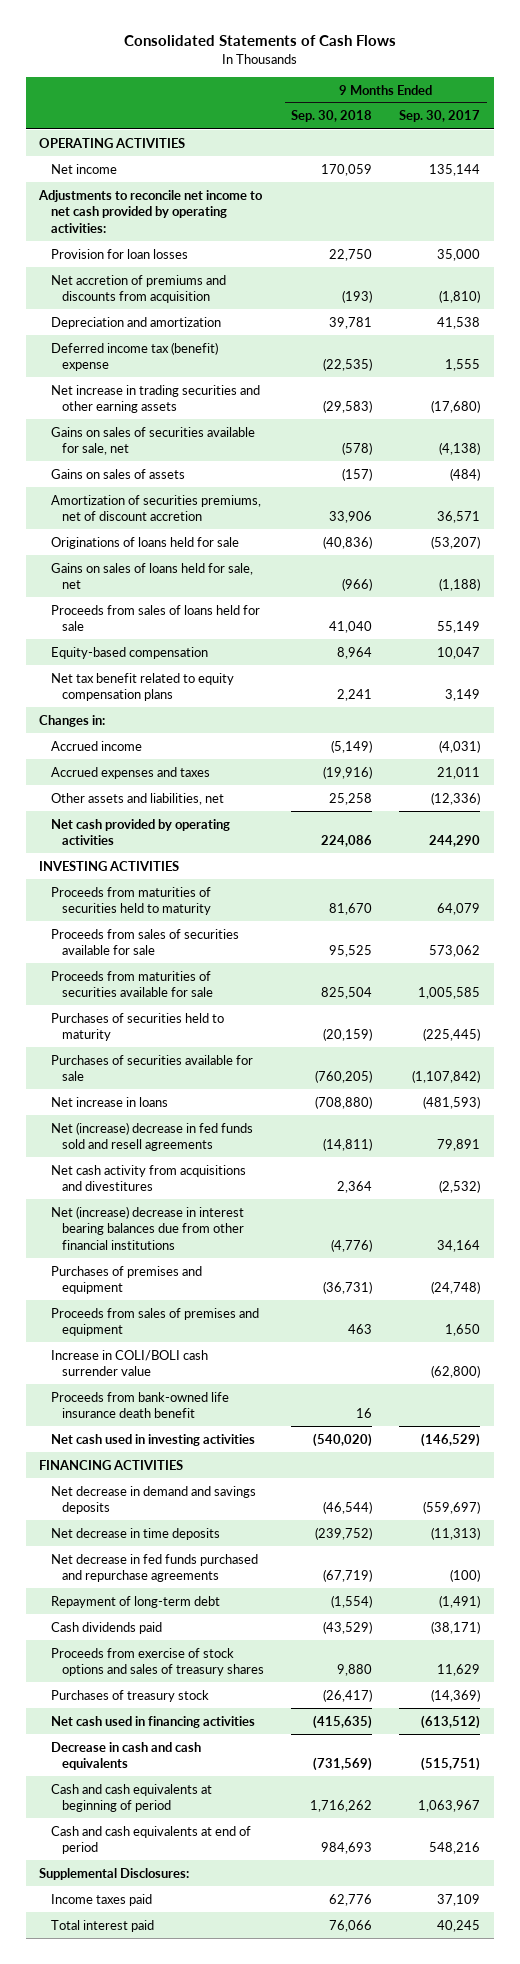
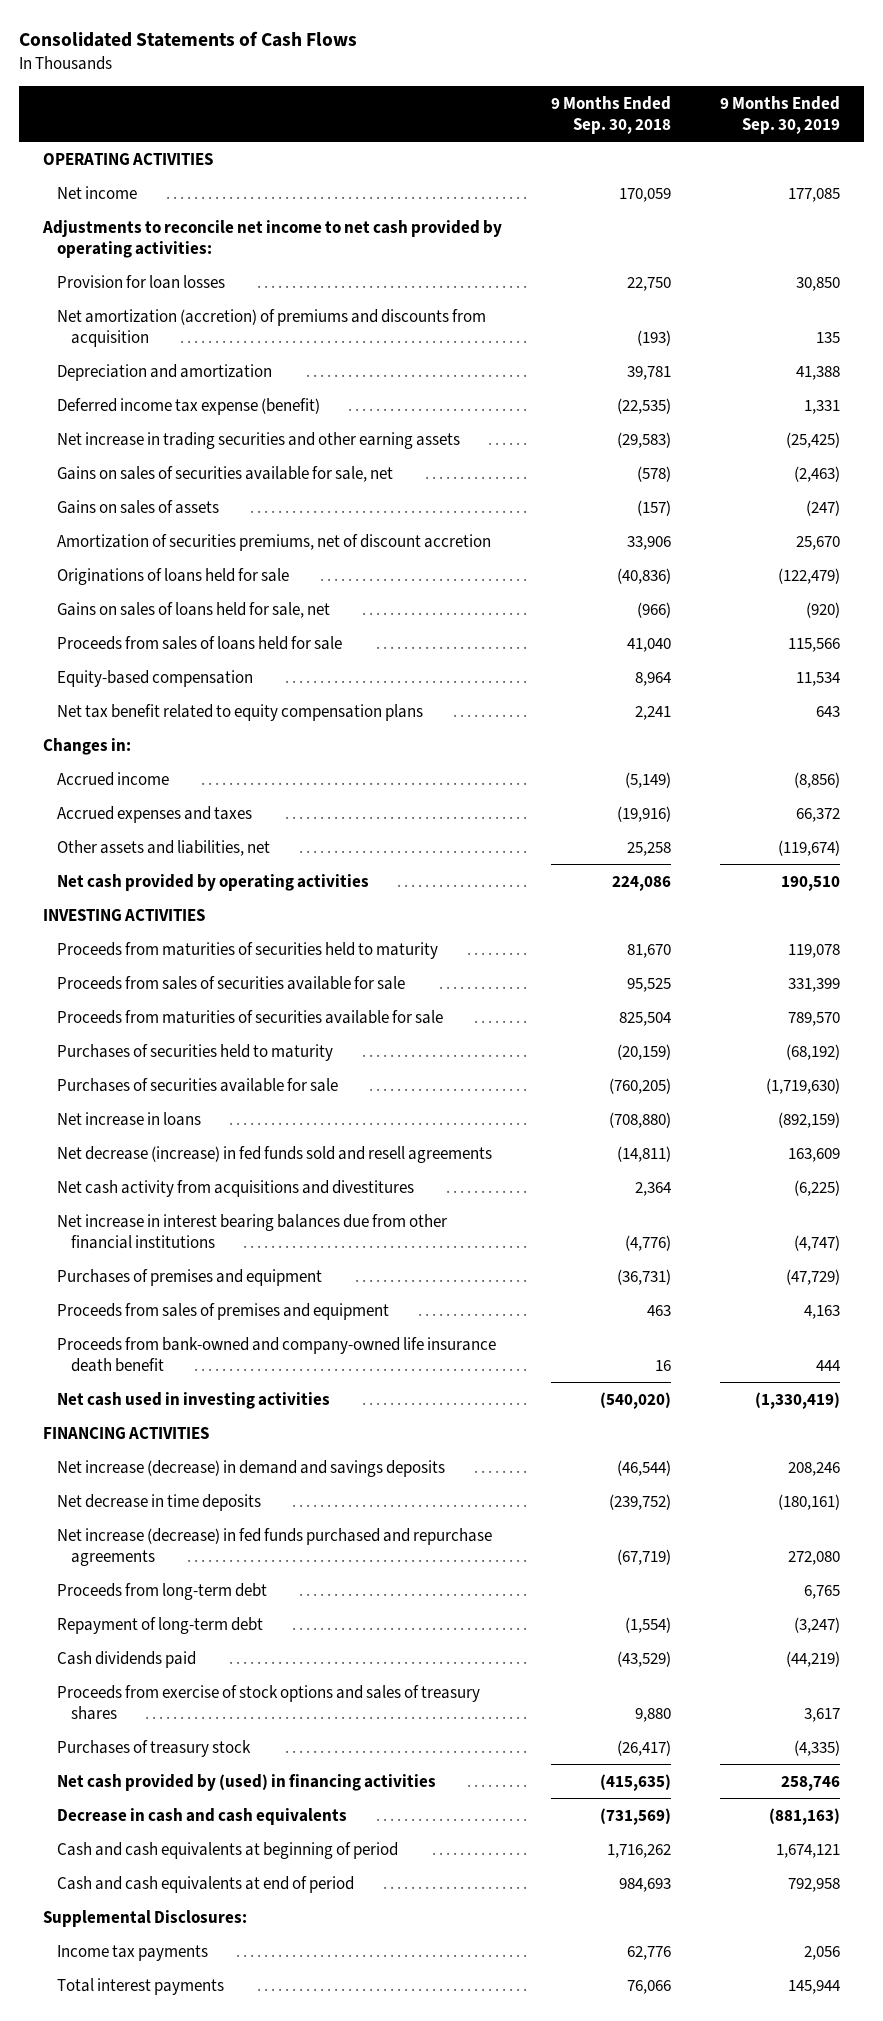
- | 9 Months Ended Sep. 30, 2018 | 9 Months Ended Sep. 30, 2017
+ | 9 Months Ended Sep. 30, 2018 | 9 Months Ended Sep. 30, 2019
- Net accretion of premiums and discounts from acquisition | (193) | (1,810)
+ Net amortization (accretion) of premiums and discounts from acquisition | (193) | 135
- Deferred income tax (benefit) expense | (22,535) | 1,555
+ Deferred income tax expense (benefit) | (22,535) | 1,331
- Net (increase) decrease in fed funds sold and resell agreements | (14,811) | 79,891
+ Net decrease (increase) in fed funds sold and resell agreements | (14,811) | 163,609
- Net (increase) decrease in interest bearing balances due from other financial institutions | (4,776) | 34,164
+ Net increase in interest bearing balances due from other financial institutions | (4,776) | (4,747)
- Increase in COLI/BOLI cash surrender value | | (62,800)
- Proceeds from bank-owned life insurance death benefit | 16 |
+ Proceeds from bank-owned and company-owned life insurance death benefit | 16 | 444
- Net decrease in demand and savings deposits | (46,544) | (559,697)
+ Net increase (decrease) in demand and savings deposits | (46,544) | 208,246
- Net decrease in fed funds purchased and repurchase agreements | (67,719) | (100)
+ Net increase (decrease) in fed funds purchased and repurchase agreements | (67,719) | 272,080
+ Proceeds from long-term debt | | 6,765
- Net cash used in financing activities | (415,635) | (613,512)
+ Net cash provided by (used) in financing activities | (415,635) | 258,746
- Income taxes paid | 62,776 | 37,109
- Total interest paid | 76,066 | 40,245
+ Income tax payments | 62,776 | 2,056
+ Total interest payments | 76,066 | 145,944

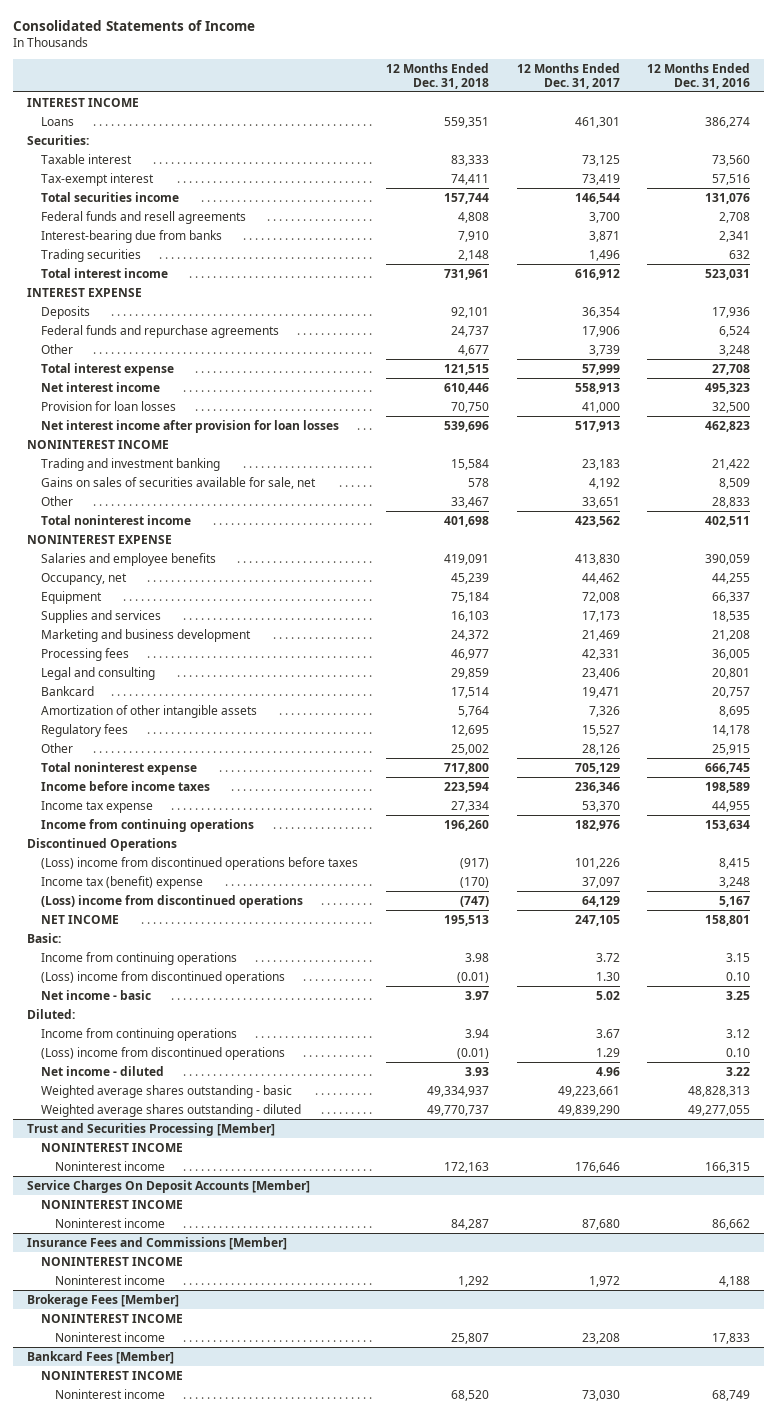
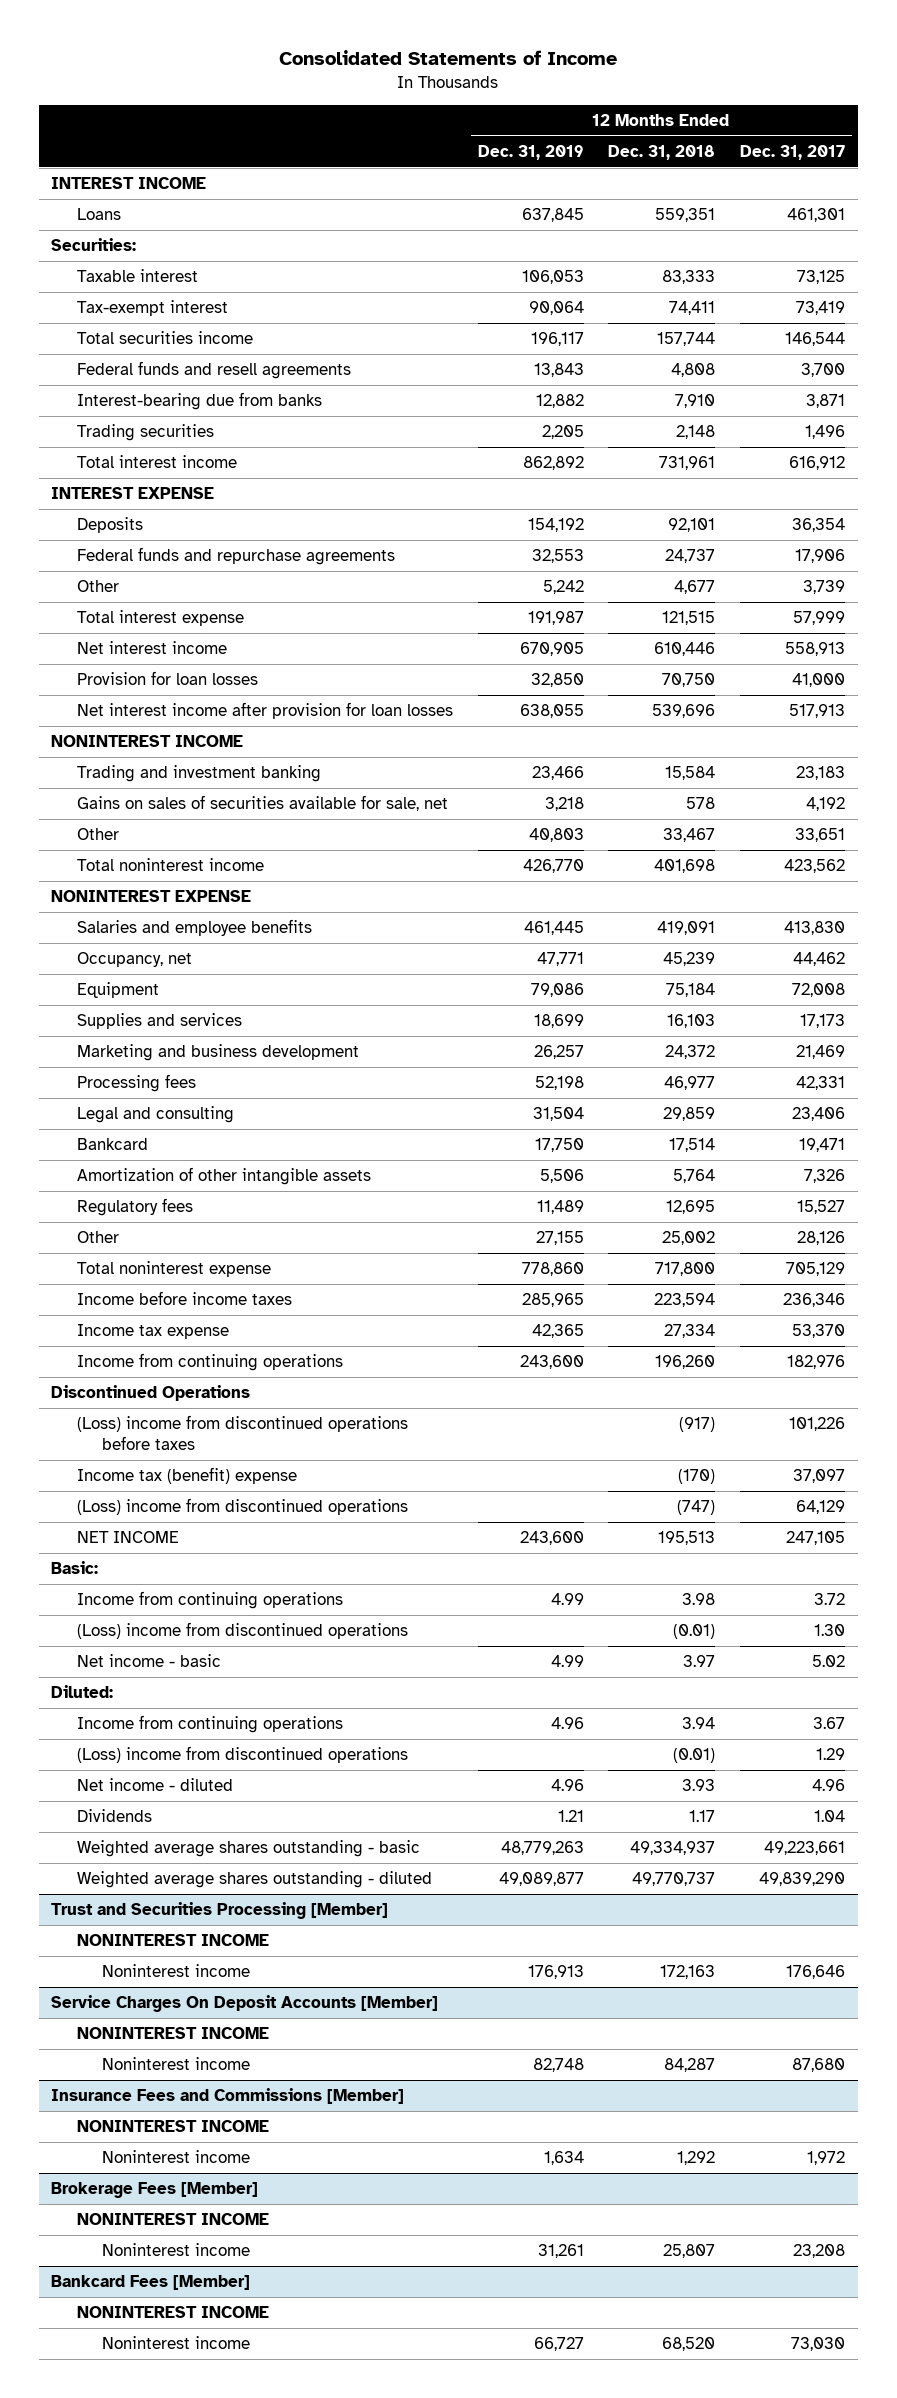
- | 12 Months Ended Dec. 31, 2018 | 12 Months Ended Dec. 31, 2017 | 12 Months Ended Dec. 31, 2016
+ | 12 Months Ended Dec. 31, 2019 | 12 Months Ended Dec. 31, 2018 | 12 Months Ended Dec. 31, 2017
+ Dividends | 1.21 | 1.17 | 1.04

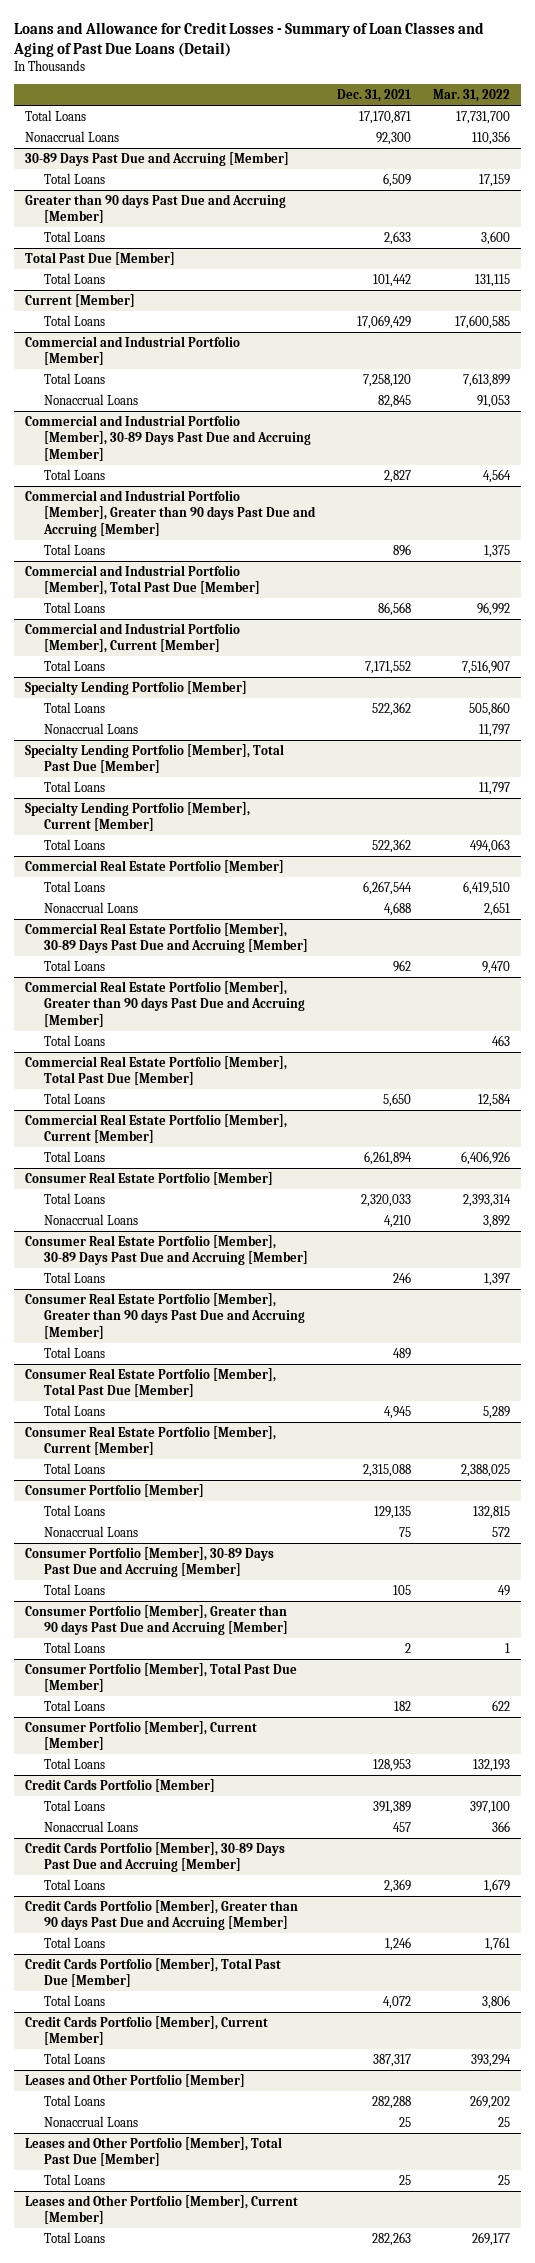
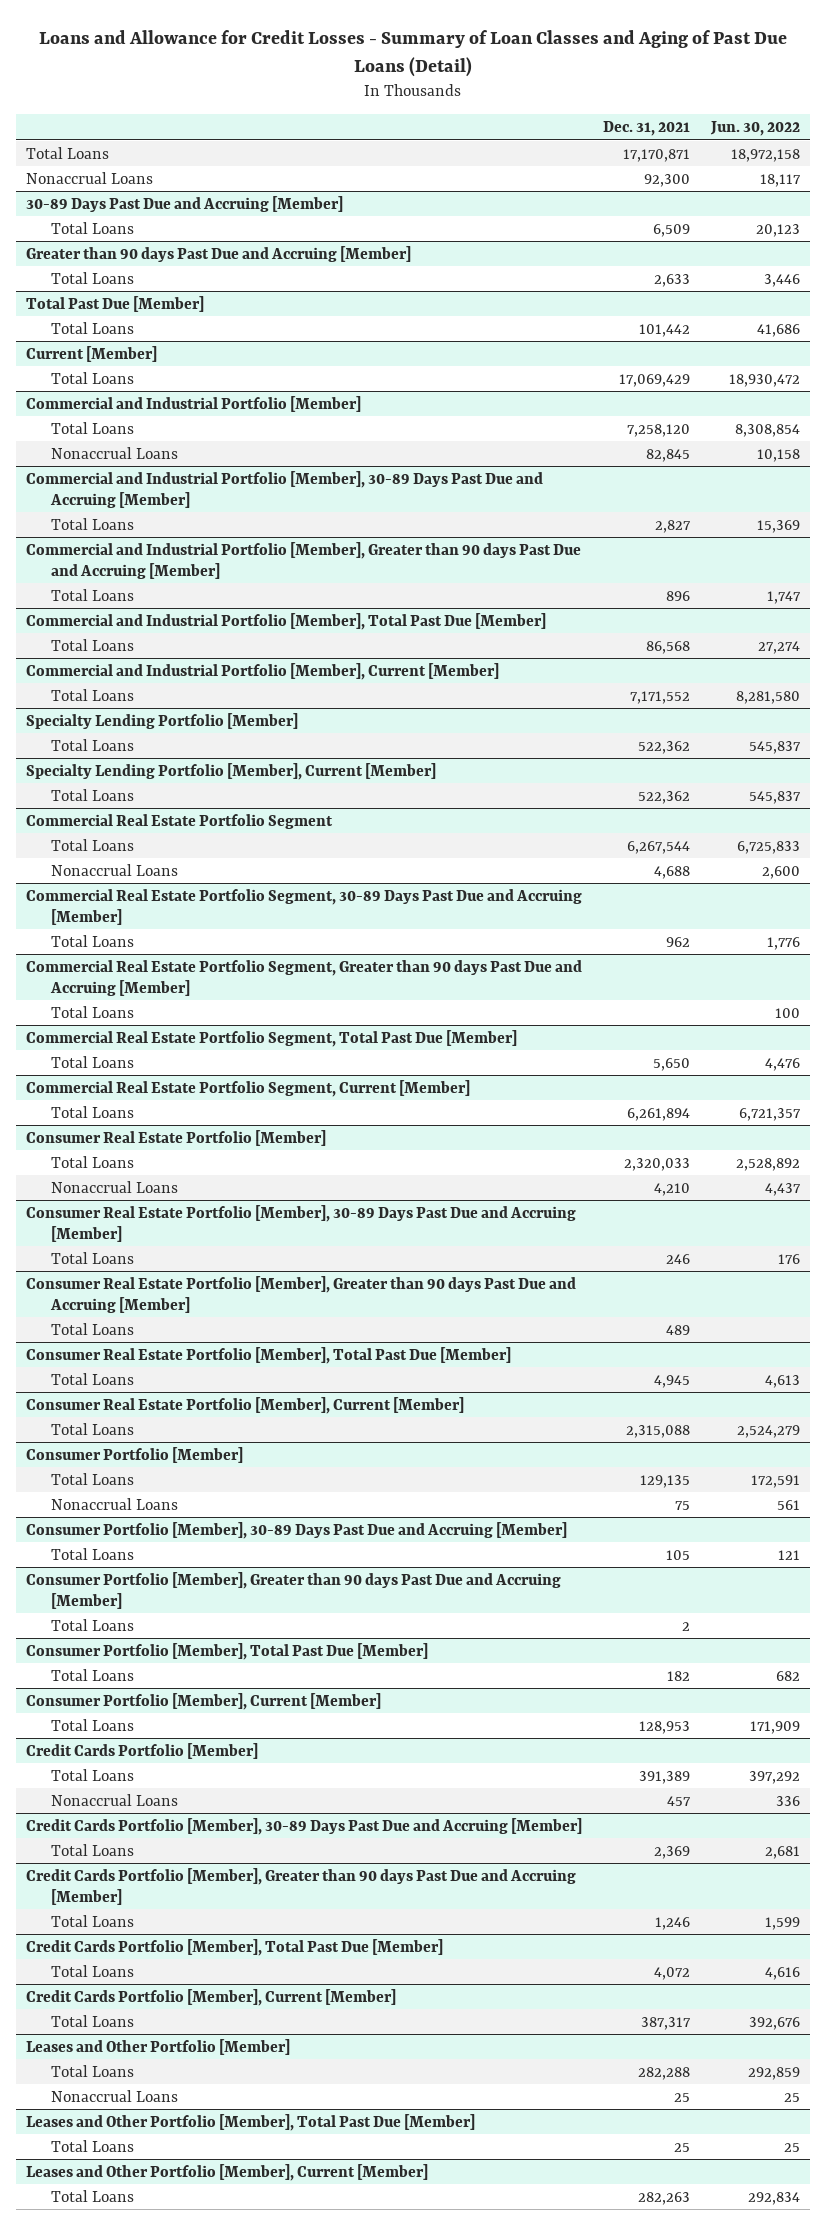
- | Dec. 31, 2021 | Mar. 31, 2022
+ | Dec. 31, 2021 | Jun. 30, 2022
@ Specialty Lending Portfolio [Member]
- Nonaccrual Loans | | 11,797
- Specialty Lending Portfolio [Member], Total Past Due [Member]
- Total Loans | | 11,797
- Commercial Real Estate Portfolio [Member]
+ Commercial Real Estate Portfolio Segment
- Commercial Real Estate Portfolio [Member], 30-89 Days Past Due and Accruing [Member]
+ Commercial Real Estate Portfolio Segment, 30-89 Days Past Due and Accruing [Member]
- Commercial Real Estate Portfolio [Member], Greater than 90 days Past Due and Accruing [Member]
+ Commercial Real Estate Portfolio Segment, Greater than 90 days Past Due and Accruing [Member]
- Commercial Real Estate Portfolio [Member], Total Past Due [Member]
+ Commercial Real Estate Portfolio Segment, Total Past Due [Member]
- Commercial Real Estate Portfolio [Member], Current [Member]
+ Commercial Real Estate Portfolio Segment, Current [Member]

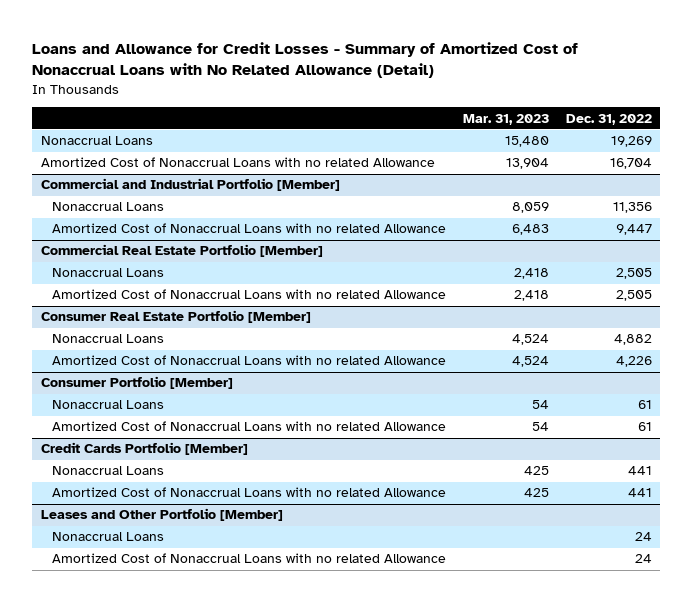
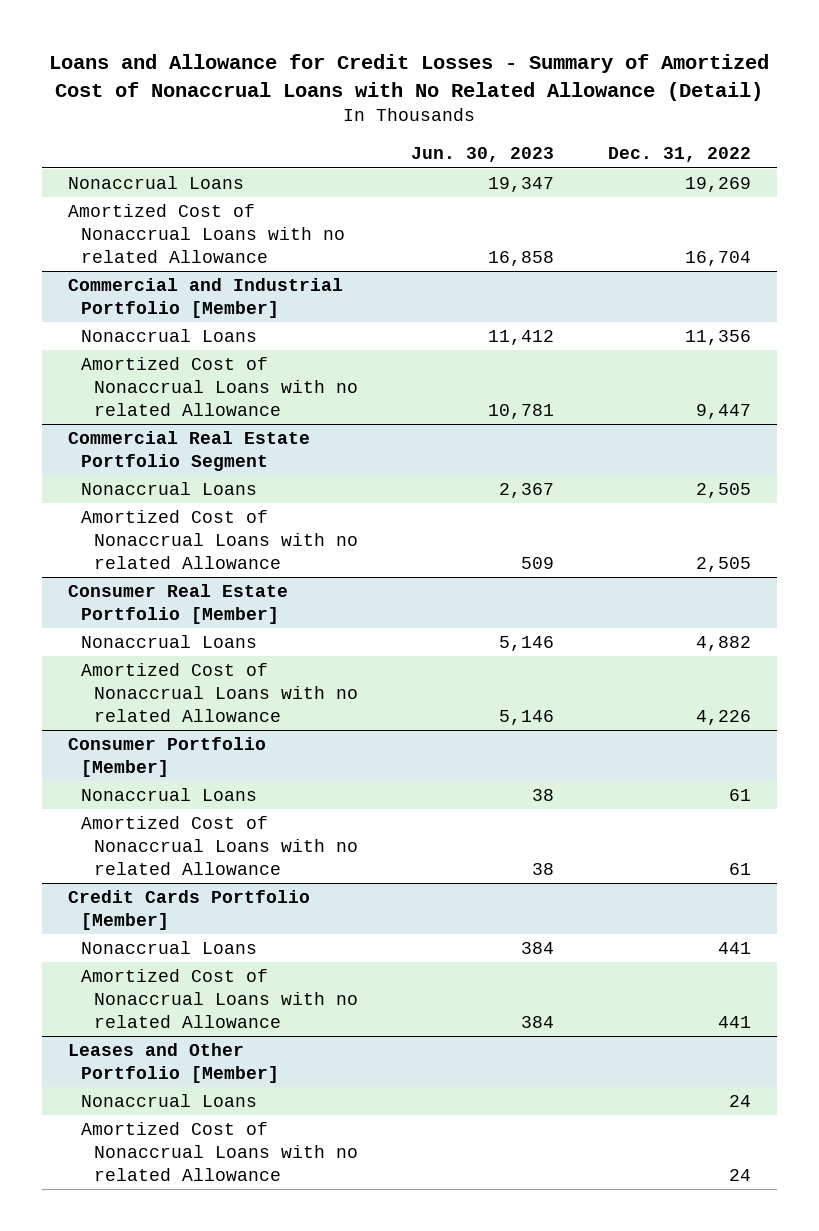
- | Mar. 31, 2023 | Dec. 31, 2022
+ | Jun. 30, 2023 | Dec. 31, 2022
- Commercial Real Estate Portfolio [Member]
+ Commercial Real Estate Portfolio Segment

